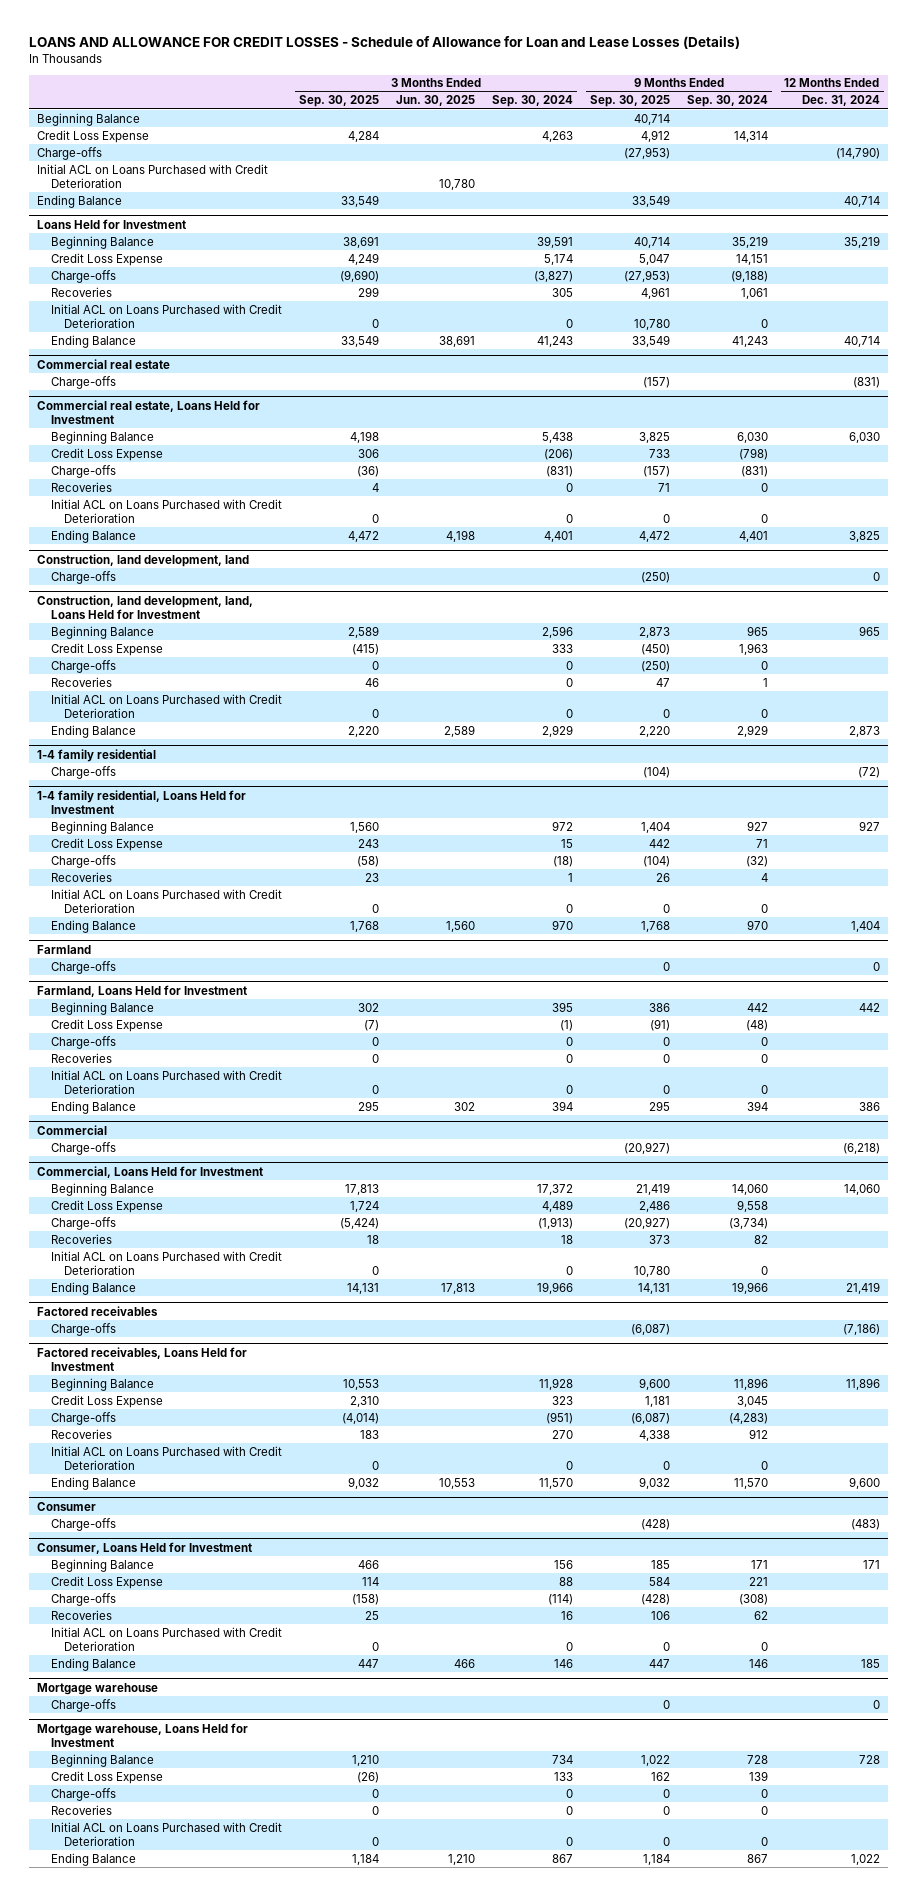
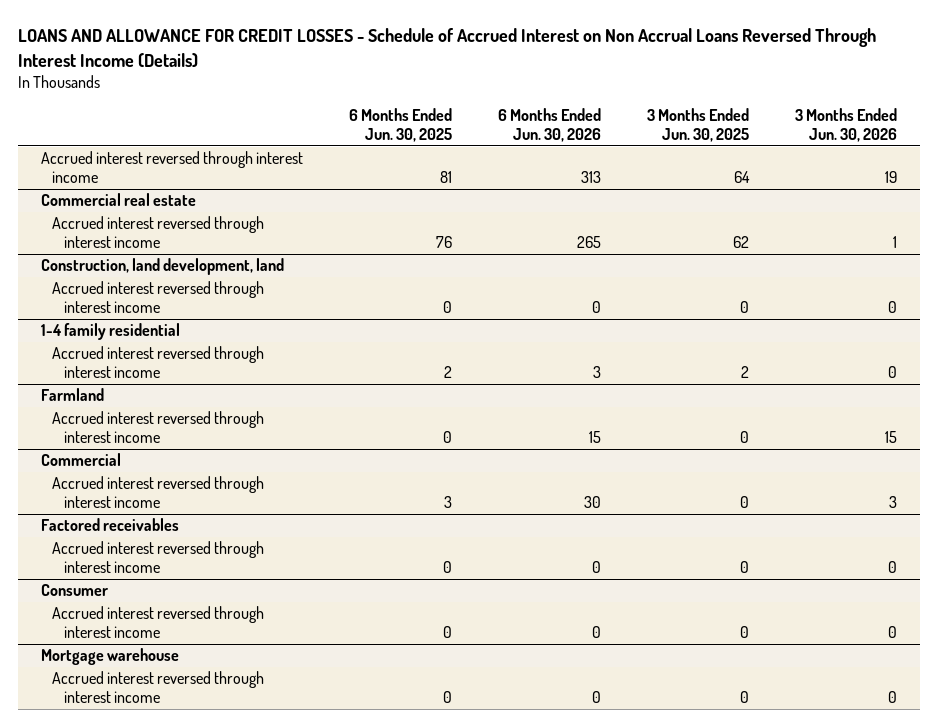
- LOANS AND ALLOWANCE FOR CREDIT LOSSES - Schedule of Allowance for Loan and Lease Losses (Details)
+ LOANS AND ALLOWANCE FOR CREDIT LOSSES - Schedule of Accrued Interest on Non Accrual Loans Reversed Through Interest Income (Details)
- | 3 Months Ended Sep. 30, 2025 | 3 Months Ended Jun. 30, 2025 | 3 Months Ended Sep. 30, 2024 | 9 Months Ended Sep. 30, 2025 | 9 Months Ended Sep. 30, 2024 | 12 Months Ended Dec. 31, 2024
+ | 6 Months Ended Jun. 30, 2025 | 6 Months Ended Jun. 30, 2026 | 3 Months Ended Jun. 30, 2025 | 3 Months Ended Jun. 30, 2026
- Beginning Balance | | | | 40,714 | |
- Credit Loss Expense | 4,284 | | 4,263 | 4,912 | 14,314 |
- Charge-offs | | | | (27,953) | | (14,790)
- Initial ACL on Loans Purchased with Credit Deterioration | | 10,780 | | | |
- Ending Balance | 33,549 | | | 33,549 | | 40,714
- Loans Held for Investment
- Beginning Balance | 38,691 | | 39,591 | 40,714 | 35,219 | 35,219
- Credit Loss Expense | 4,249 | | 5,174 | 5,047 | 14,151 |
- Charge-offs | (9,690) | | (3,827) | (27,953) | (9,188) |
- Recoveries | 299 | | 305 | 4,961 | 1,061 |
- Initial ACL on Loans Purchased with Credit Deterioration | 0 | | 0 | 10,780 | 0 |
- Ending Balance | 33,549 | 38,691 | 41,243 | 33,549 | 41,243 | 40,714
+ Accrued interest reversed through interest income | 81 | 313 | 64 | 19
@ Commercial real estate
- Charge-offs | | | | (157) | | (831)
- Commercial real estate, Loans Held for Investment
- Beginning Balance | 4,198 | | 5,438 | 3,825 | 6,030 | 6,030
- Credit Loss Expense | 306 | | (206) | 733 | (798) |
- Charge-offs | (36) | | (831) | (157) | (831) |
- Recoveries | 4 | | 0 | 71 | 0 |
- Initial ACL on Loans Purchased with Credit Deterioration | 0 | | 0 | 0 | 0 |
- Ending Balance | 4,472 | 4,198 | 4,401 | 4,472 | 4,401 | 3,825
@ Commercial real estate
+ Accrued interest reversed through interest income | 76 | 265 | 62 | 1
@ Construction, land development, land
- Charge-offs | | | | (250) | | 0
- Construction, land development, land, Loans Held for Investment
- Beginning Balance | 2,589 | | 2,596 | 2,873 | 965 | 965
- Credit Loss Expense | (415) | | 333 | (450) | 1,963 |
- Charge-offs | 0 | | 0 | (250) | 0 |
- Recoveries | 46 | | 0 | 47 | 1 |
- Initial ACL on Loans Purchased with Credit Deterioration | 0 | | 0 | 0 | 0 |
- Ending Balance | 2,220 | 2,589 | 2,929 | 2,220 | 2,929 | 2,873
@ Construction, land development, land
+ Accrued interest reversed through interest income | 0 | 0 | 0 | 0
@ 1-4 family residential
- Charge-offs | | | | (104) | | (72)
- 1-4 family residential, Loans Held for Investment
- Beginning Balance | 1,560 | | 972 | 1,404 | 927 | 927
- Credit Loss Expense | 243 | | 15 | 442 | 71 |
- Charge-offs | (58) | | (18) | (104) | (32) |
- Recoveries | 23 | | 1 | 26 | 4 |
- Initial ACL on Loans Purchased with Credit Deterioration | 0 | | 0 | 0 | 0 |
- Ending Balance | 1,768 | 1,560 | 970 | 1,768 | 970 | 1,404
@ 1-4 family residential
+ Accrued interest reversed through interest income | 2 | 3 | 2 | 0
@ Farmland
- Charge-offs | | | | 0 | | 0
- Farmland, Loans Held for Investment
- Beginning Balance | 302 | | 395 | 386 | 442 | 442
- Credit Loss Expense | (7) | | (1) | (91) | (48) |
- Charge-offs | 0 | | 0 | 0 | 0 |
- Recoveries | 0 | | 0 | 0 | 0 |
- Initial ACL on Loans Purchased with Credit Deterioration | 0 | | 0 | 0 | 0 |
- Ending Balance | 295 | 302 | 394 | 295 | 394 | 386
@ Farmland
+ Accrued interest reversed through interest income | 0 | 15 | 0 | 15
@ Commercial
- Charge-offs | | | | (20,927) | | (6,218)
- Commercial, Loans Held for Investment
- Beginning Balance | 17,813 | | 17,372 | 21,419 | 14,060 | 14,060
- Credit Loss Expense | 1,724 | | 4,489 | 2,486 | 9,558 |
- Charge-offs | (5,424) | | (1,913) | (20,927) | (3,734) |
- Recoveries | 18 | | 18 | 373 | 82 |
- Initial ACL on Loans Purchased with Credit Deterioration | 0 | | 0 | 10,780 | 0 |
- Ending Balance | 14,131 | 17,813 | 19,966 | 14,131 | 19,966 | 21,419
@ Commercial
+ Accrued interest reversed through interest income | 3 | 30 | 0 | 3
@ Factored receivables
- Charge-offs | | | | (6,087) | | (7,186)
- Factored receivables, Loans Held for Investment
- Beginning Balance | 10,553 | | 11,928 | 9,600 | 11,896 | 11,896
- Credit Loss Expense | 2,310 | | 323 | 1,181 | 3,045 |
- Charge-offs | (4,014) | | (951) | (6,087) | (4,283) |
- Recoveries | 183 | | 270 | 4,338 | 912 |
- Initial ACL on Loans Purchased with Credit Deterioration | 0 | | 0 | 0 | 0 |
- Ending Balance | 9,032 | 10,553 | 11,570 | 9,032 | 11,570 | 9,600
@ Factored receivables
+ Accrued interest reversed through interest income | 0 | 0 | 0 | 0
@ Consumer
- Charge-offs | | | | (428) | | (483)
- Consumer, Loans Held for Investment
- Beginning Balance | 466 | | 156 | 185 | 171 | 171
- Credit Loss Expense | 114 | | 88 | 584 | 221 |
- Charge-offs | (158) | | (114) | (428) | (308) |
- Recoveries | 25 | | 16 | 106 | 62 |
- Initial ACL on Loans Purchased with Credit Deterioration | 0 | | 0 | 0 | 0 |
- Ending Balance | 447 | 466 | 146 | 447 | 146 | 185
@ Consumer
+ Accrued interest reversed through interest income | 0 | 0 | 0 | 0
@ Mortgage warehouse
- Charge-offs | | | | 0 | | 0
- Mortgage warehouse, Loans Held for Investment
- Beginning Balance | 1,210 | | 734 | 1,022 | 728 | 728
- Credit Loss Expense | (26) | | 133 | 162 | 139 |
- Charge-offs | 0 | | 0 | 0 | 0 |
- Recoveries | 0 | | 0 | 0 | 0 |
- Initial ACL on Loans Purchased with Credit Deterioration | 0 | | 0 | 0 | 0 |
- Ending Balance | 1,184 | 1,210 | 867 | 1,184 | 867 | 1,022
@ Mortgage warehouse
+ Accrued interest reversed through interest income | 0 | 0 | 0 | 0

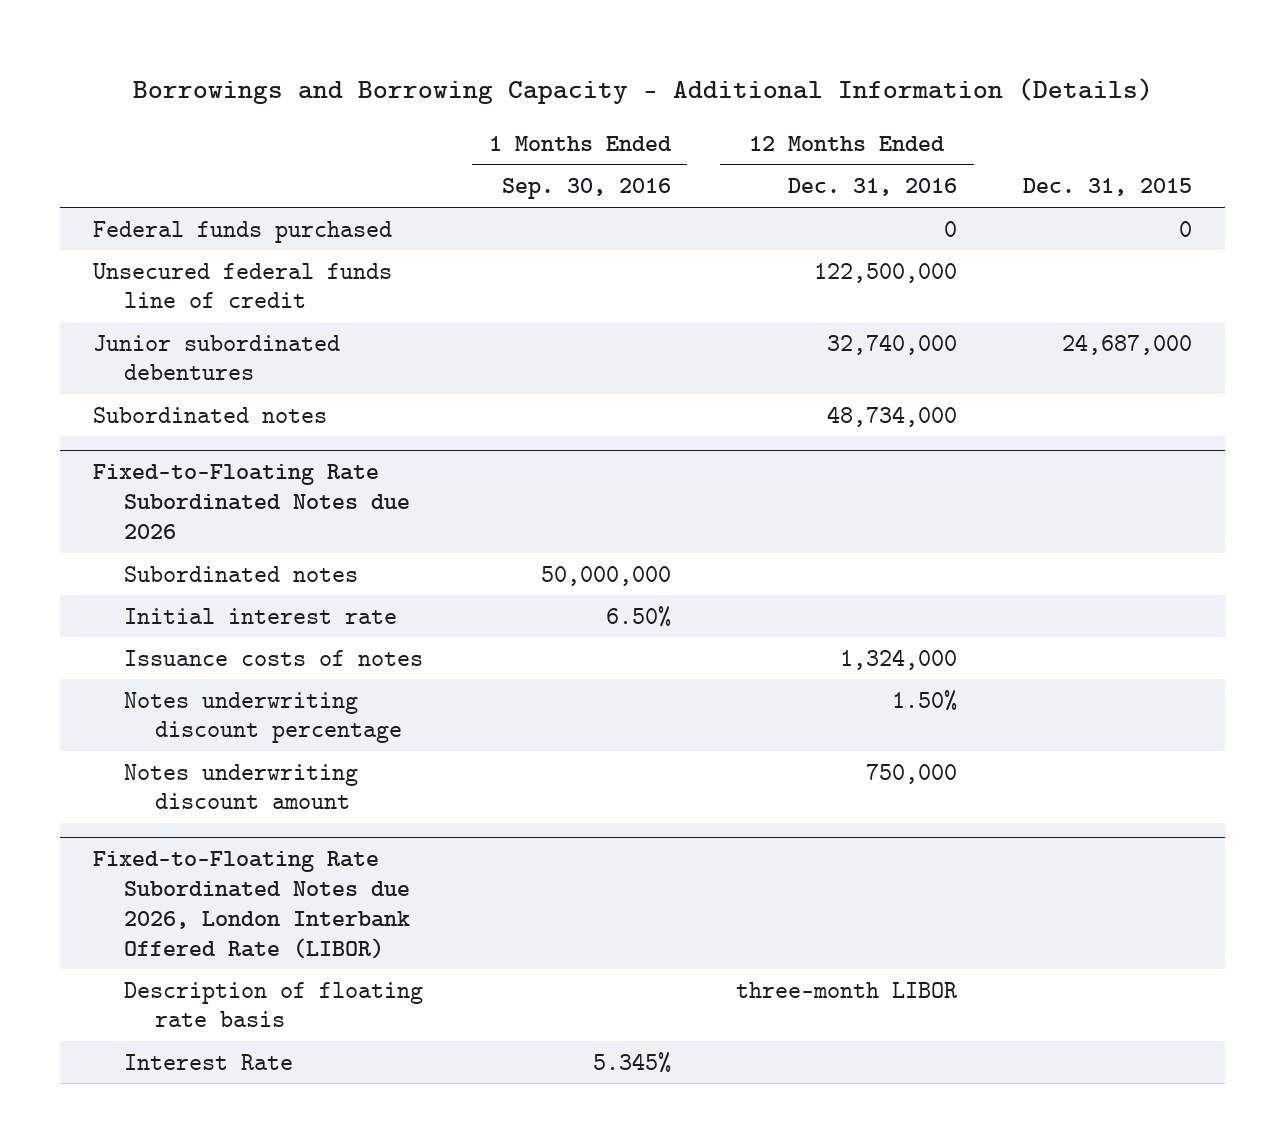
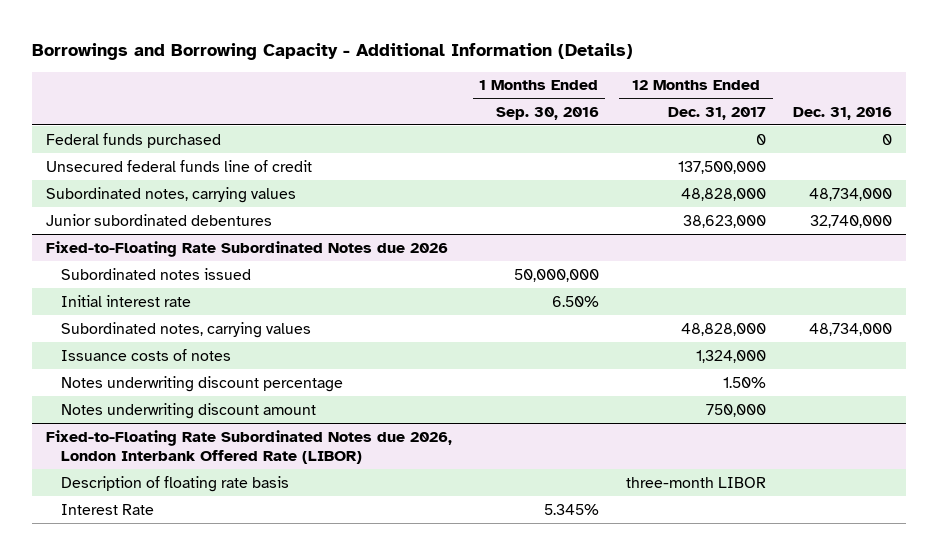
- | 1 Months Ended Sep. 30, 2016 | 12 Months Ended Dec. 31, 2016 | Dec. 31, 2015
+ | 1 Months Ended Sep. 30, 2016 | 12 Months Ended Dec. 31, 2017 | Dec. 31, 2016
+ Subordinated notes, carrying values | | 48,828,000 | 48,734,000
- Subordinated notes | | 48,734,000 |
@ Fixed-to-Floating Rate Subordinated Notes due 2026
- Subordinated notes | 50,000,000 | |
+ Subordinated notes issued | 50,000,000 | |
+ Subordinated notes, carrying values | | 48,828,000 | 48,734,000

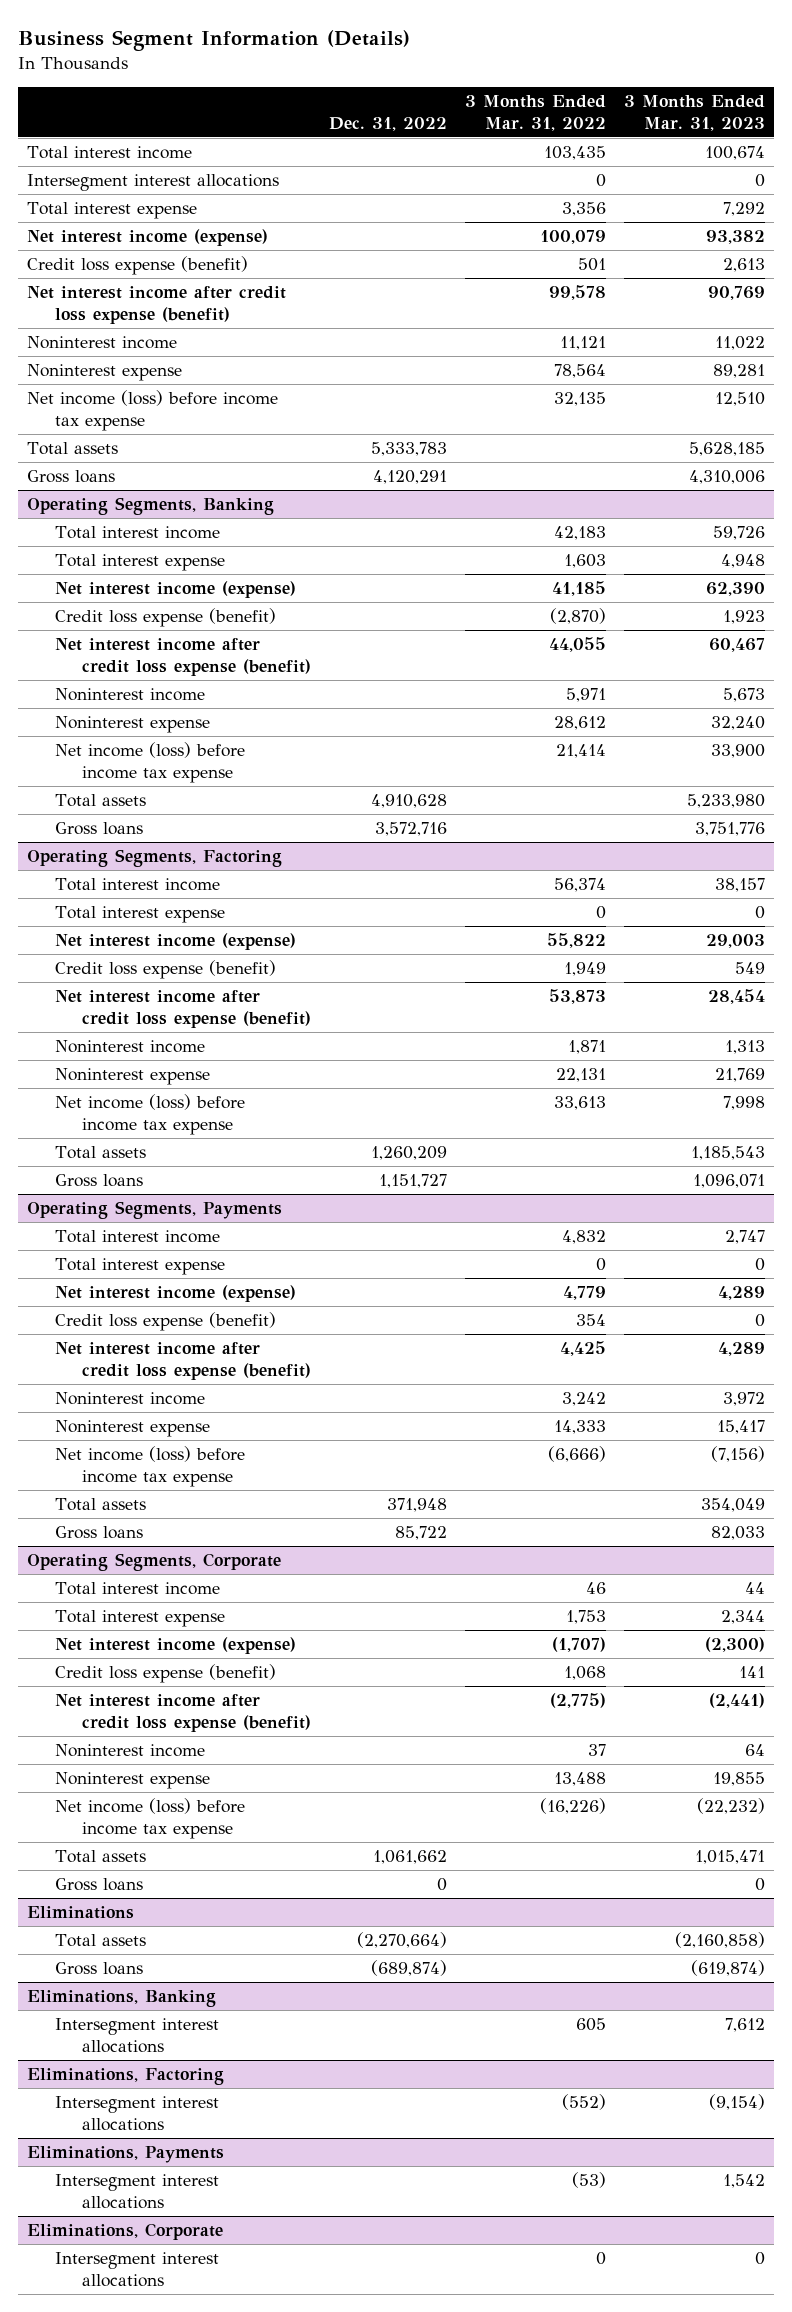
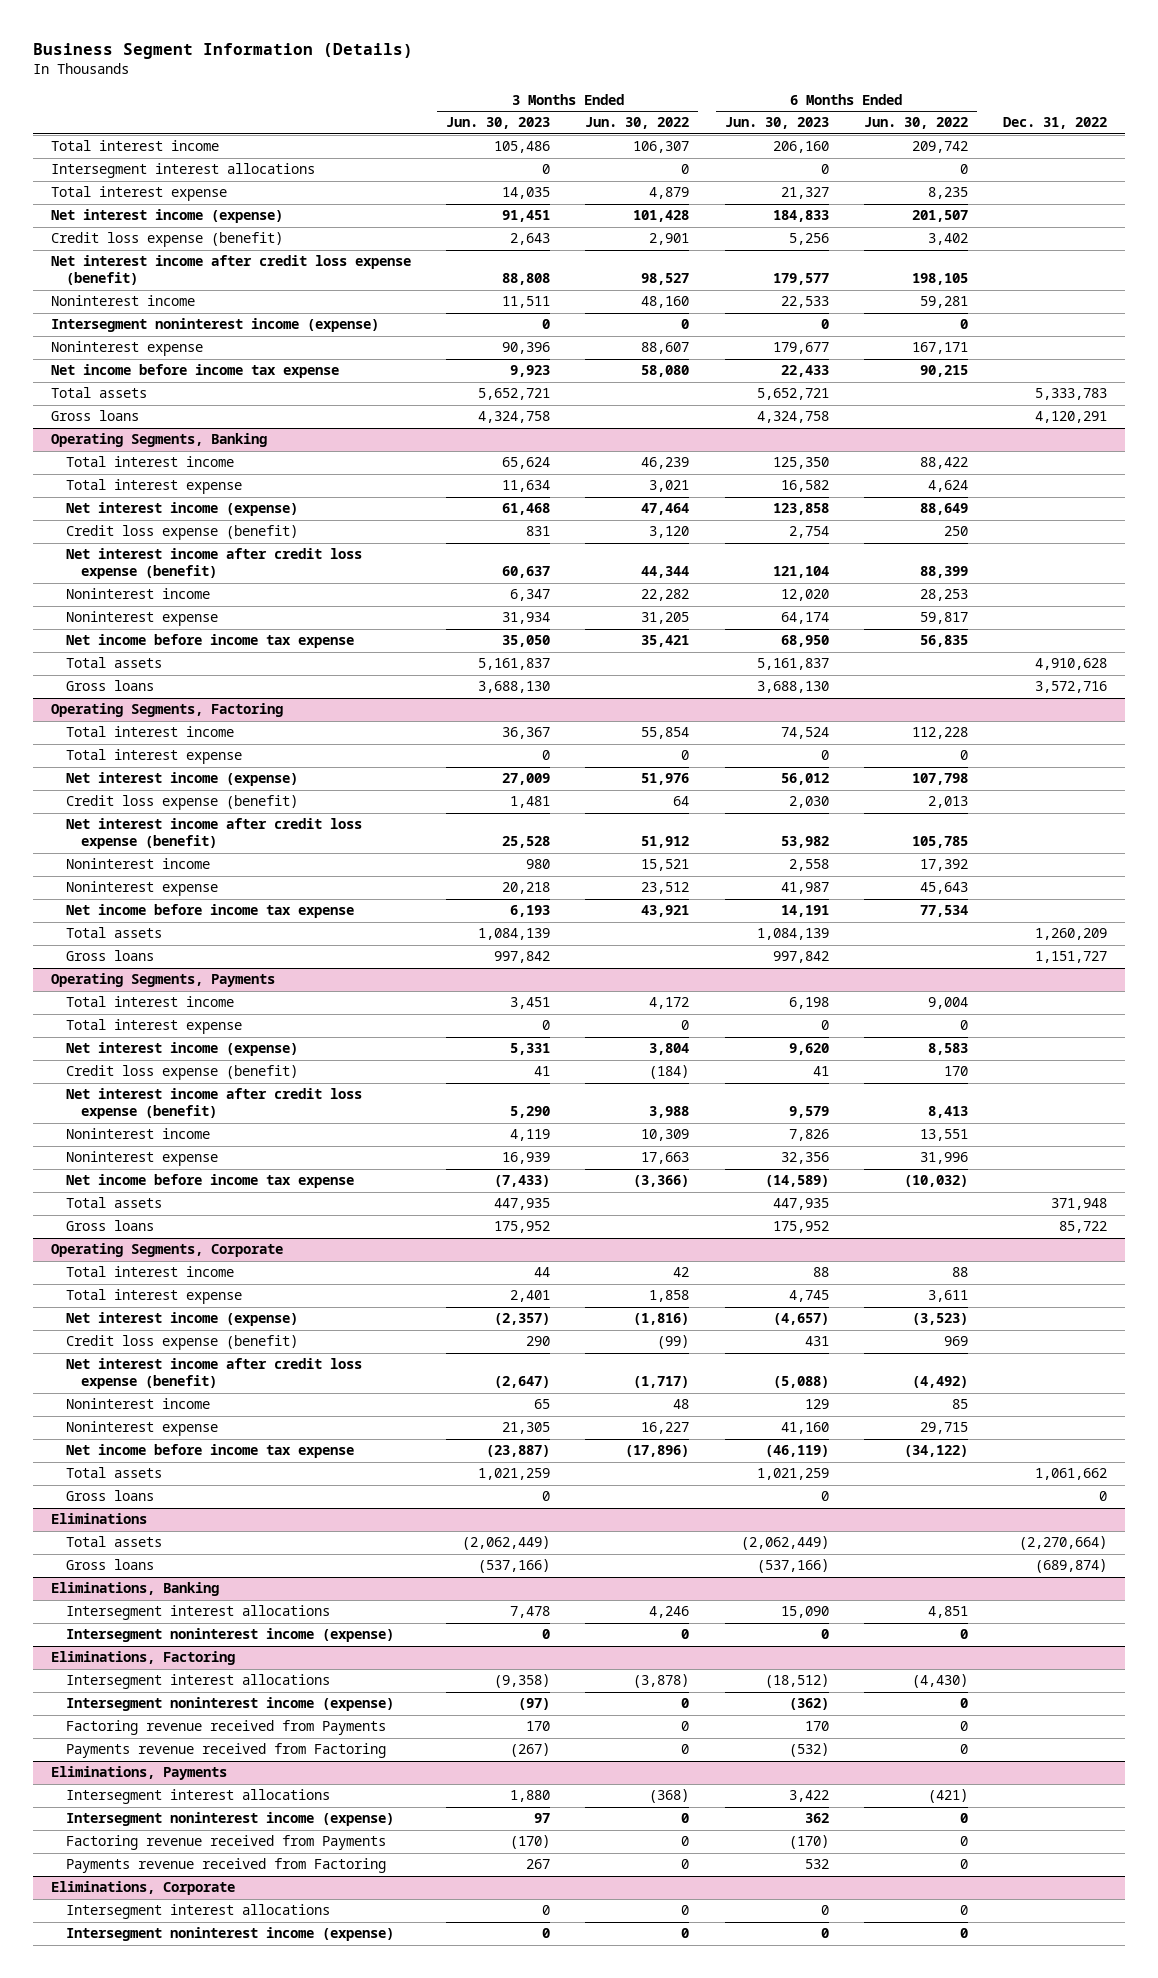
- | Dec. 31, 2022 | 3 Months Ended Mar. 31, 2022 | 3 Months Ended Mar. 31, 2023
+ | 3 Months Ended Jun. 30, 2023 | 3 Months Ended Jun. 30, 2022 | 6 Months Ended Jun. 30, 2023 | 6 Months Ended Jun. 30, 2022 | Dec. 31, 2022
+ Intersegment noninterest income (expense) | 0 | 0 | 0 | 0 |
- Net income (loss) before income tax expense | | 32,135 | 12,510
+ Net income before income tax expense | 9,923 | 58,080 | 22,433 | 90,215 |
@ Operating Segments, Banking
- Net income (loss) before income tax expense | | 21,414 | 33,900
+ Net income before income tax expense | 35,050 | 35,421 | 68,950 | 56,835 |
@ Operating Segments, Factoring
- Net income (loss) before income tax expense | | 33,613 | 7,998
+ Net income before income tax expense | 6,193 | 43,921 | 14,191 | 77,534 |
@ Operating Segments, Payments
- Net income (loss) before income tax expense | | (6,666) | (7,156)
+ Net income before income tax expense | (7,433) | (3,366) | (14,589) | (10,032) |
@ Operating Segments, Corporate
- Net income (loss) before income tax expense | | (16,226) | (22,232)
+ Net income before income tax expense | (23,887) | (17,896) | (46,119) | (34,122) |
@ Eliminations, Banking
+ Intersegment noninterest income (expense) | 0 | 0 | 0 | 0 |
@ Eliminations, Factoring
+ Intersegment noninterest income (expense) | (97) | 0 | (362) | 0 |
+ Factoring revenue received from Payments | 170 | 0 | 170 | 0 |
+ Payments revenue received from Factoring | (267) | 0 | (532) | 0 |
@ Eliminations, Payments
+ Intersegment noninterest income (expense) | 97 | 0 | 362 | 0 |
+ Factoring revenue received from Payments | (170) | 0 | (170) | 0 |
+ Payments revenue received from Factoring | 267 | 0 | 532 | 0 |
@ Eliminations, Corporate
+ Intersegment noninterest income (expense) | 0 | 0 | 0 | 0 |

